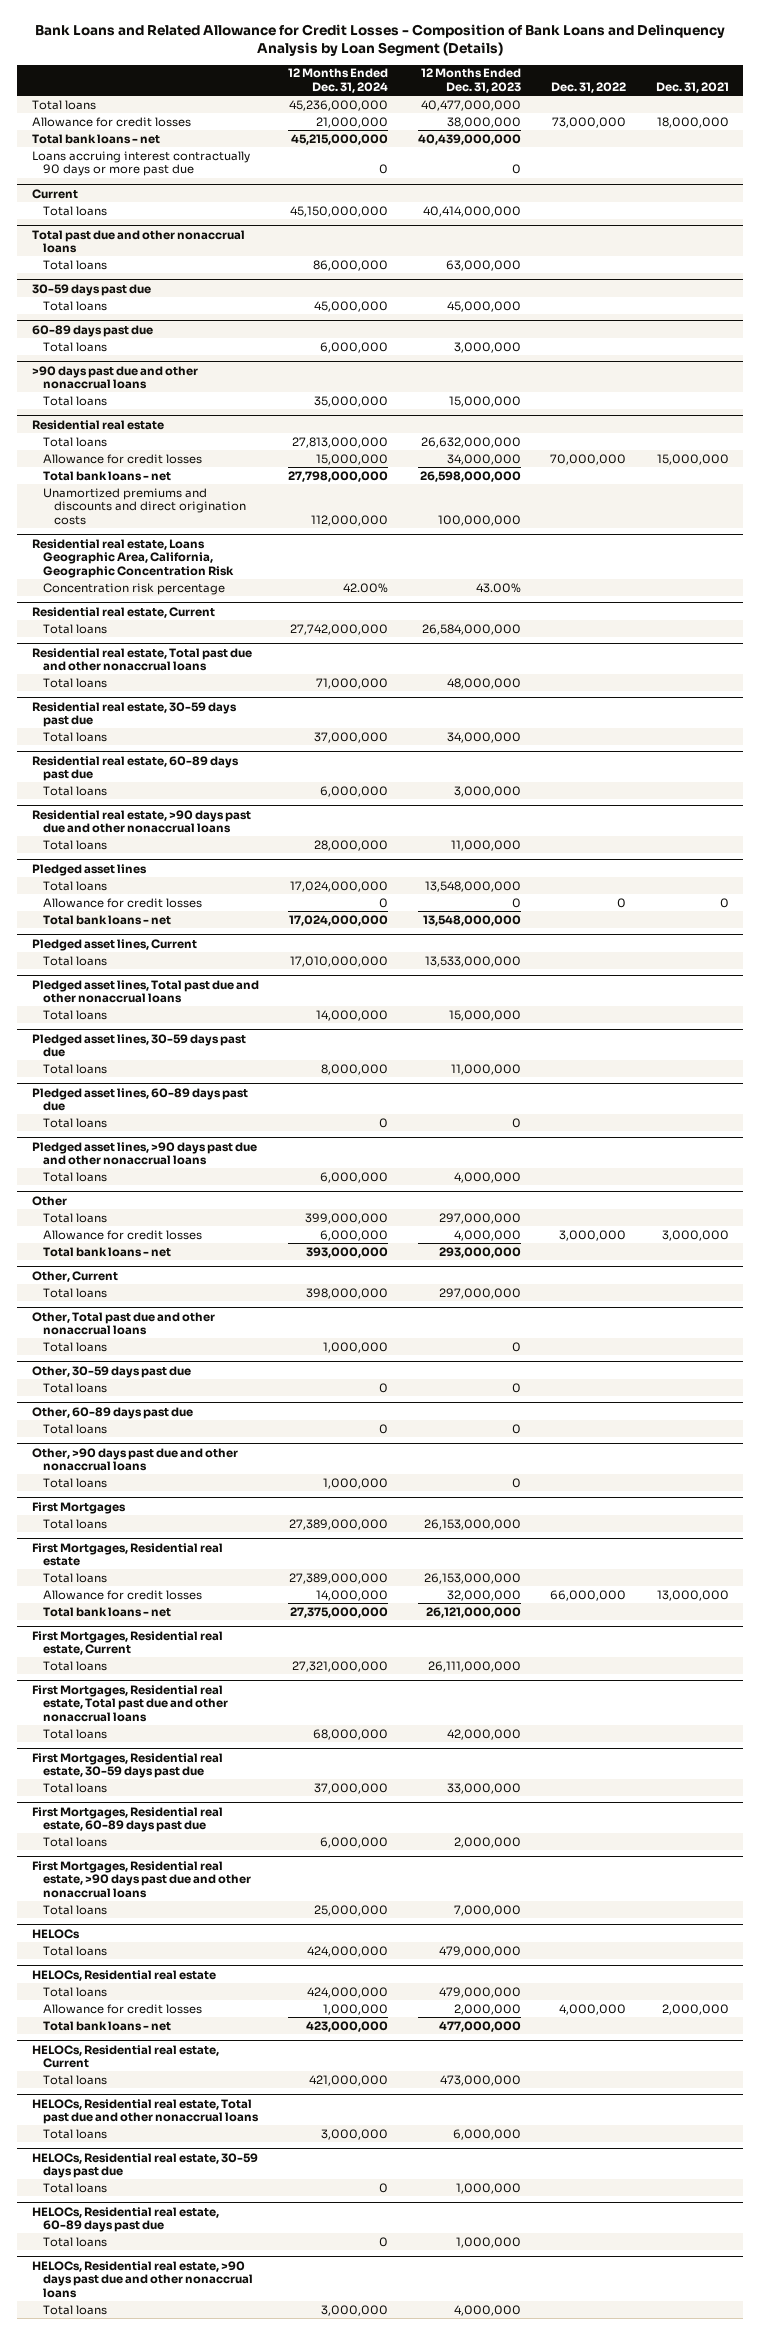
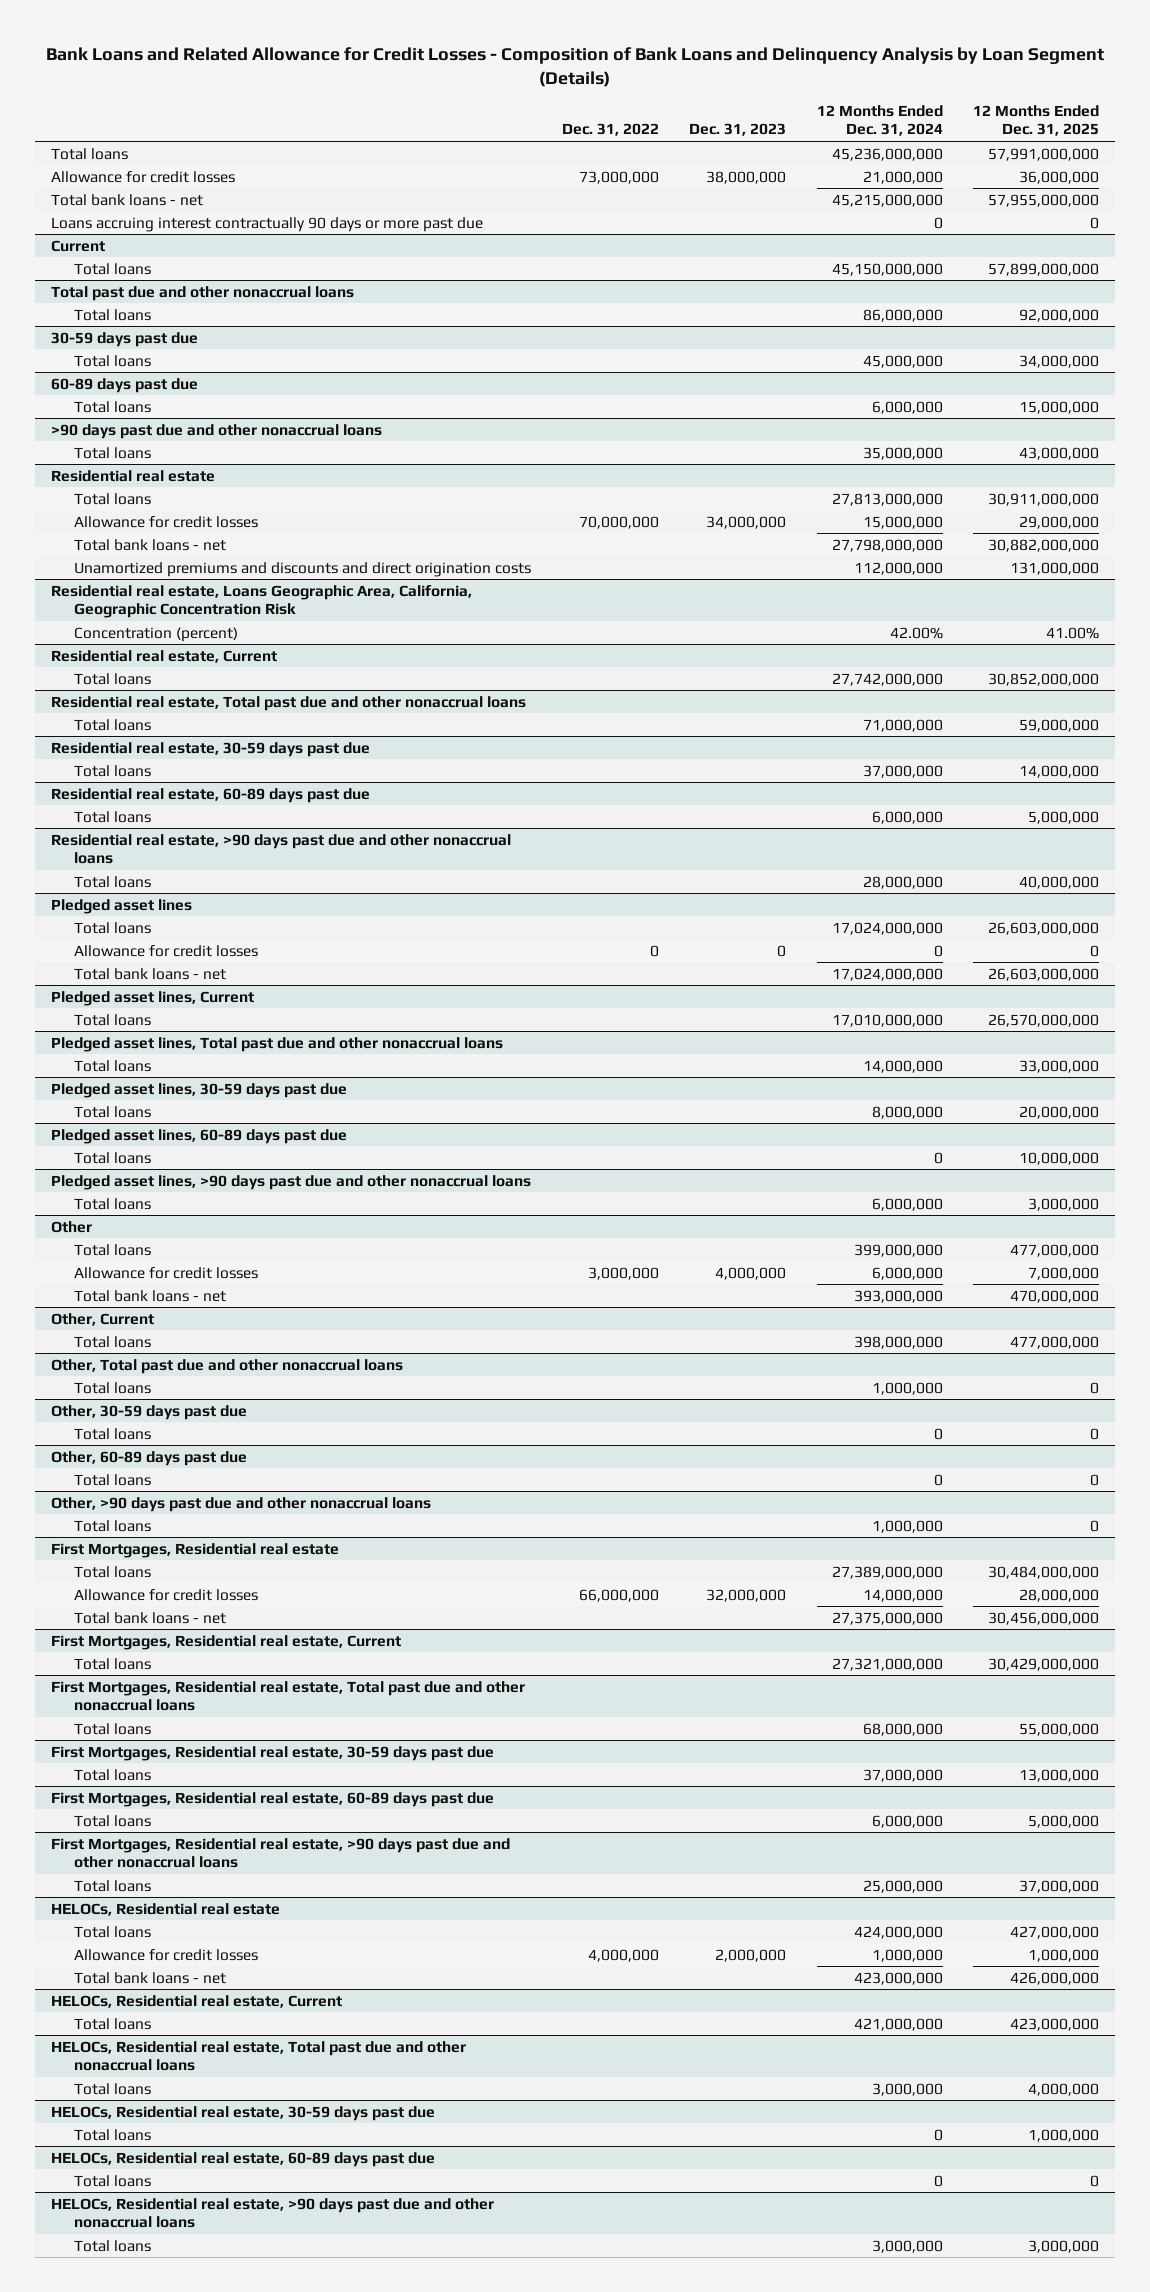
- | 12 Months Ended Dec. 31, 2024 | 12 Months Ended Dec. 31, 2023 | Dec. 31, 2022 | Dec. 31, 2021
+ | Dec. 31, 2022 | Dec. 31, 2023 | 12 Months Ended Dec. 31, 2024 | 12 Months Ended Dec. 31, 2025
@ Residential real estate, Loans Geographic Area, California, Geographic Concentration Risk
- Concentration risk percentage | 42.00% | 43.00% | |
+ Concentration (percent) | | | 42.00% | 41.00%
- First Mortgages
- Total loans | 27,389,000,000 | 26,153,000,000 | |
- HELOCs
- Total loans | 424,000,000 | 479,000,000 | |

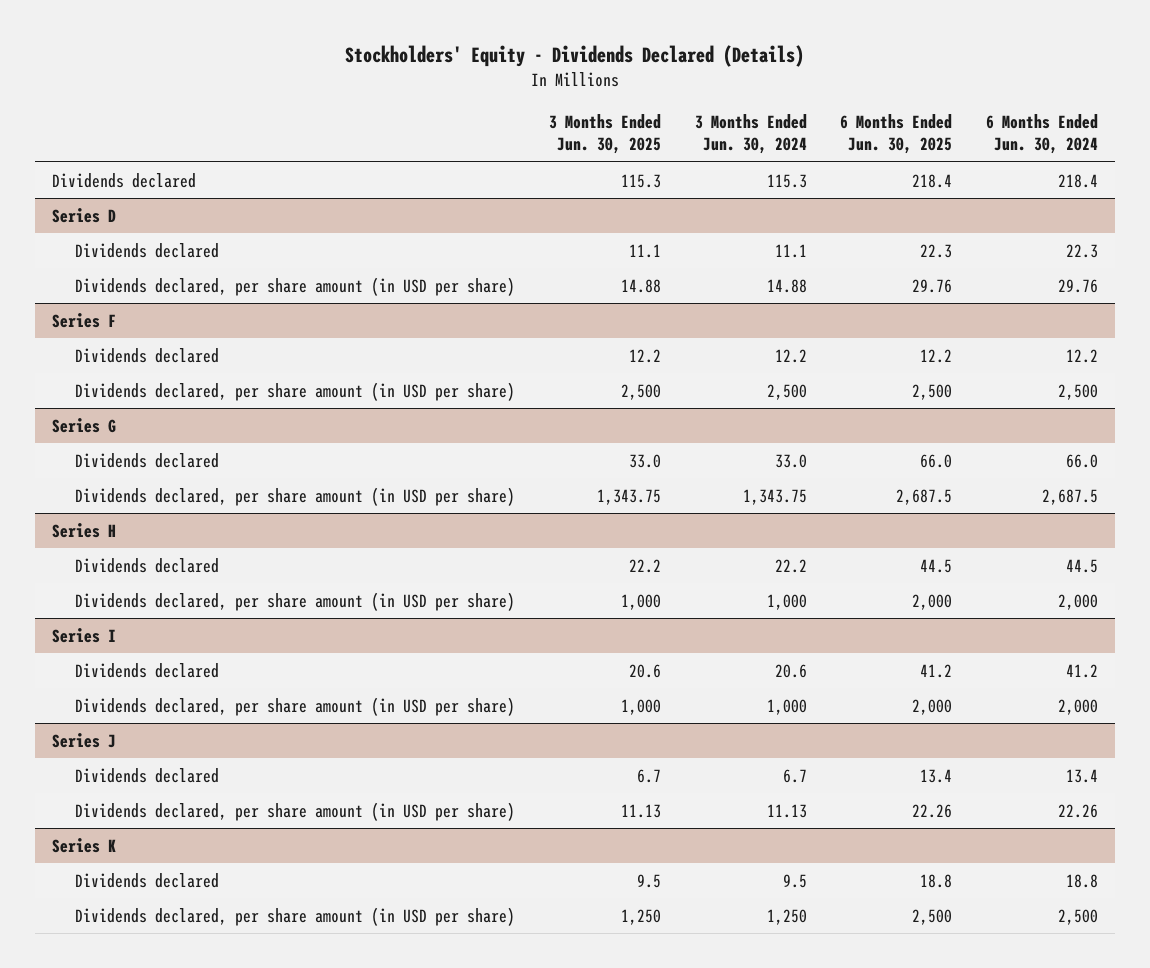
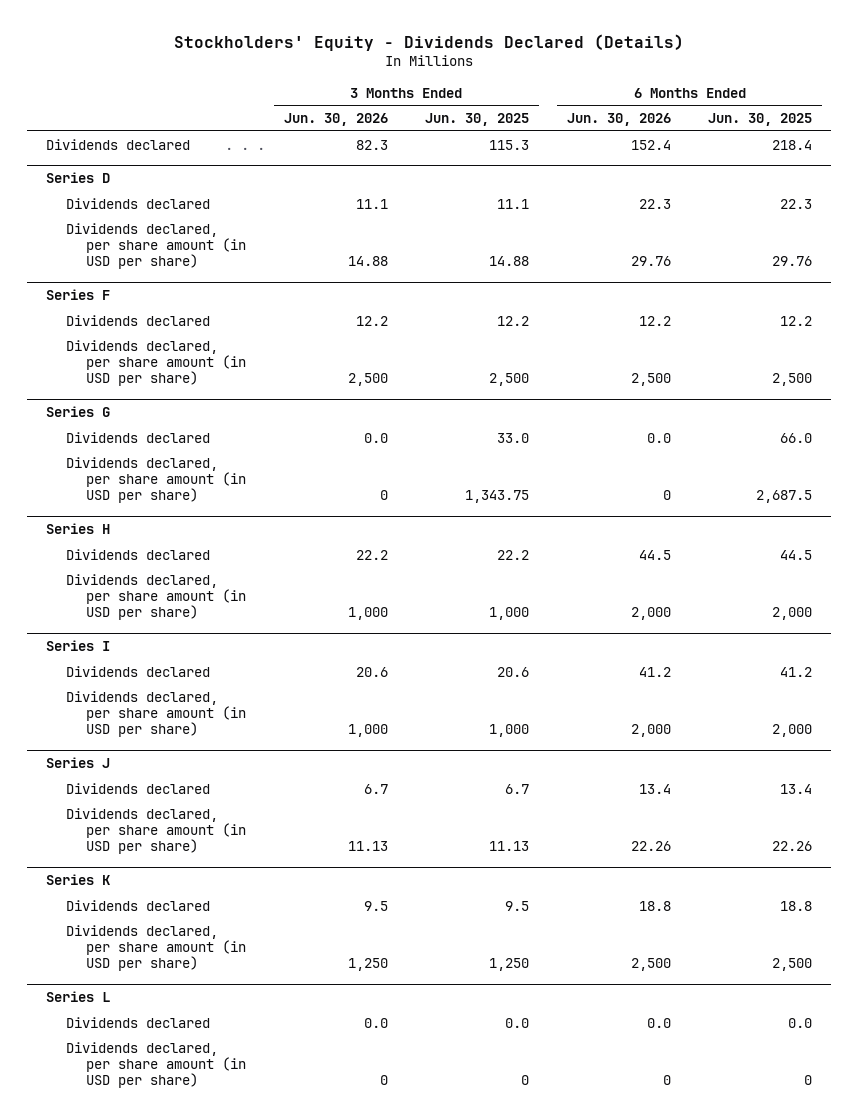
- | 3 Months Ended Jun. 30, 2025 | 3 Months Ended Jun. 30, 2024 | 6 Months Ended Jun. 30, 2025 | 6 Months Ended Jun. 30, 2024
+ | 3 Months Ended Jun. 30, 2026 | 3 Months Ended Jun. 30, 2025 | 6 Months Ended Jun. 30, 2026 | 6 Months Ended Jun. 30, 2025
+ Series L
+ Dividends declared | 0.0 | 0.0 | 0.0 | 0.0
+ Dividends declared, per share amount (in USD per share) | 0 | 0 | 0 | 0

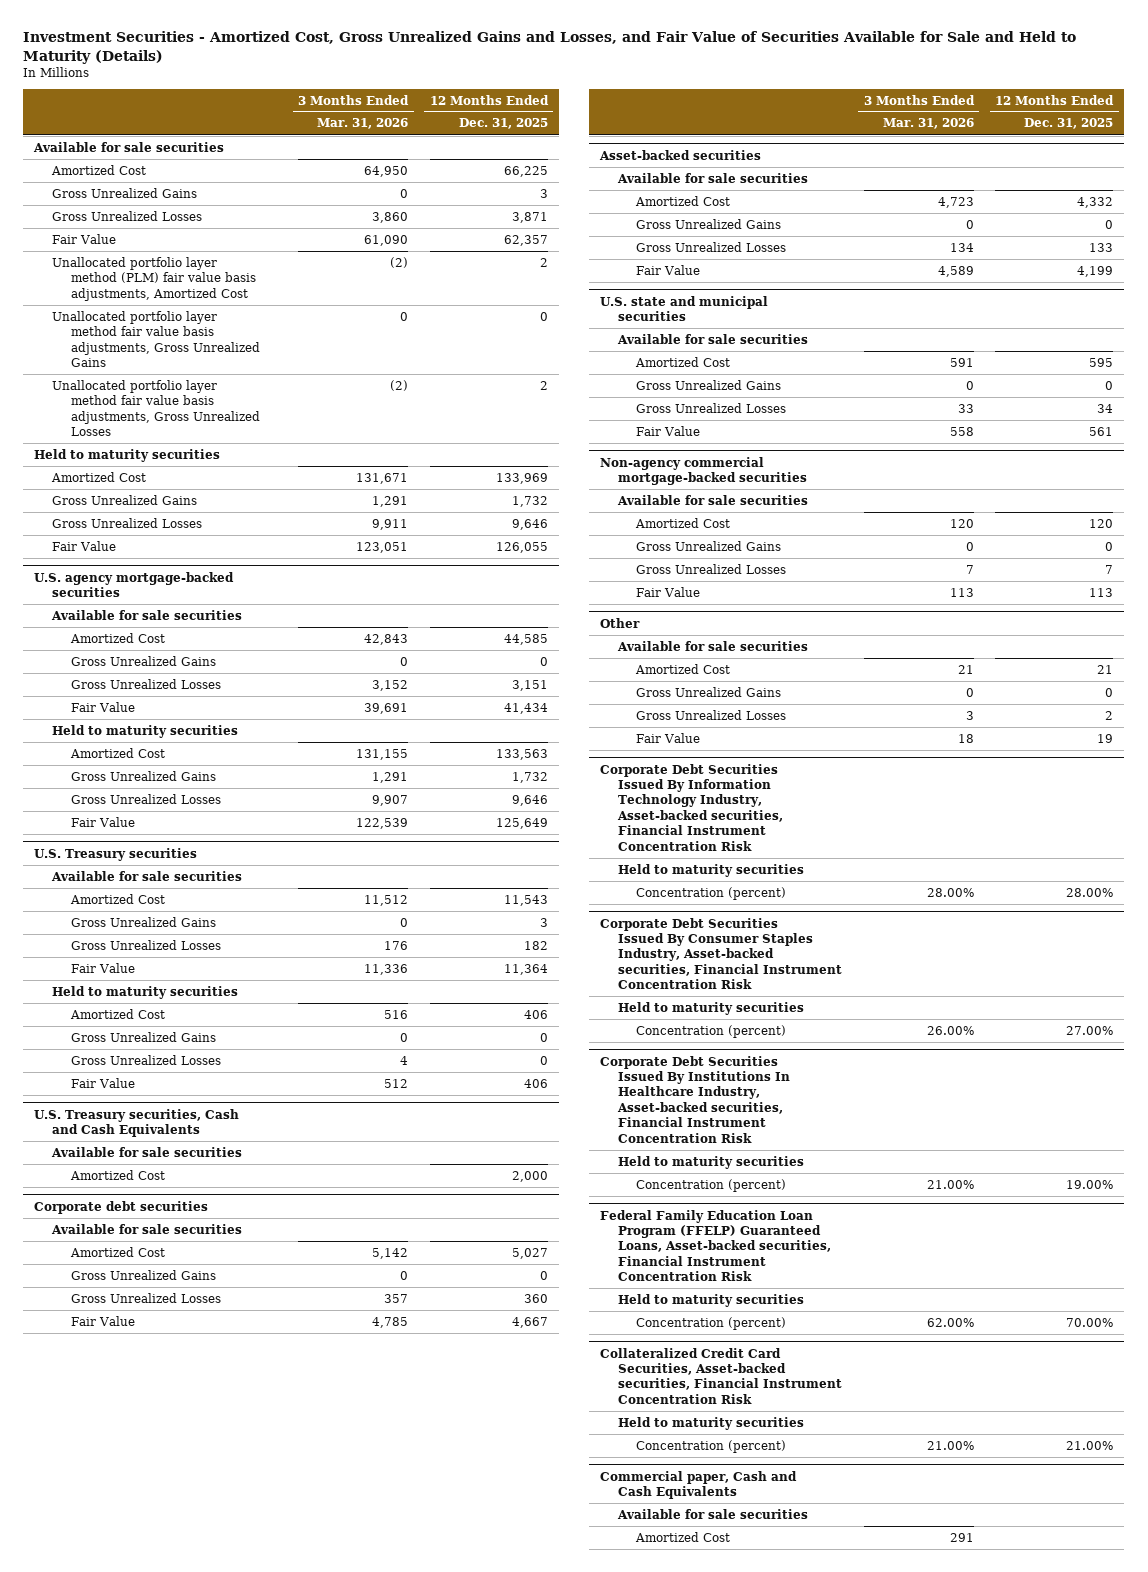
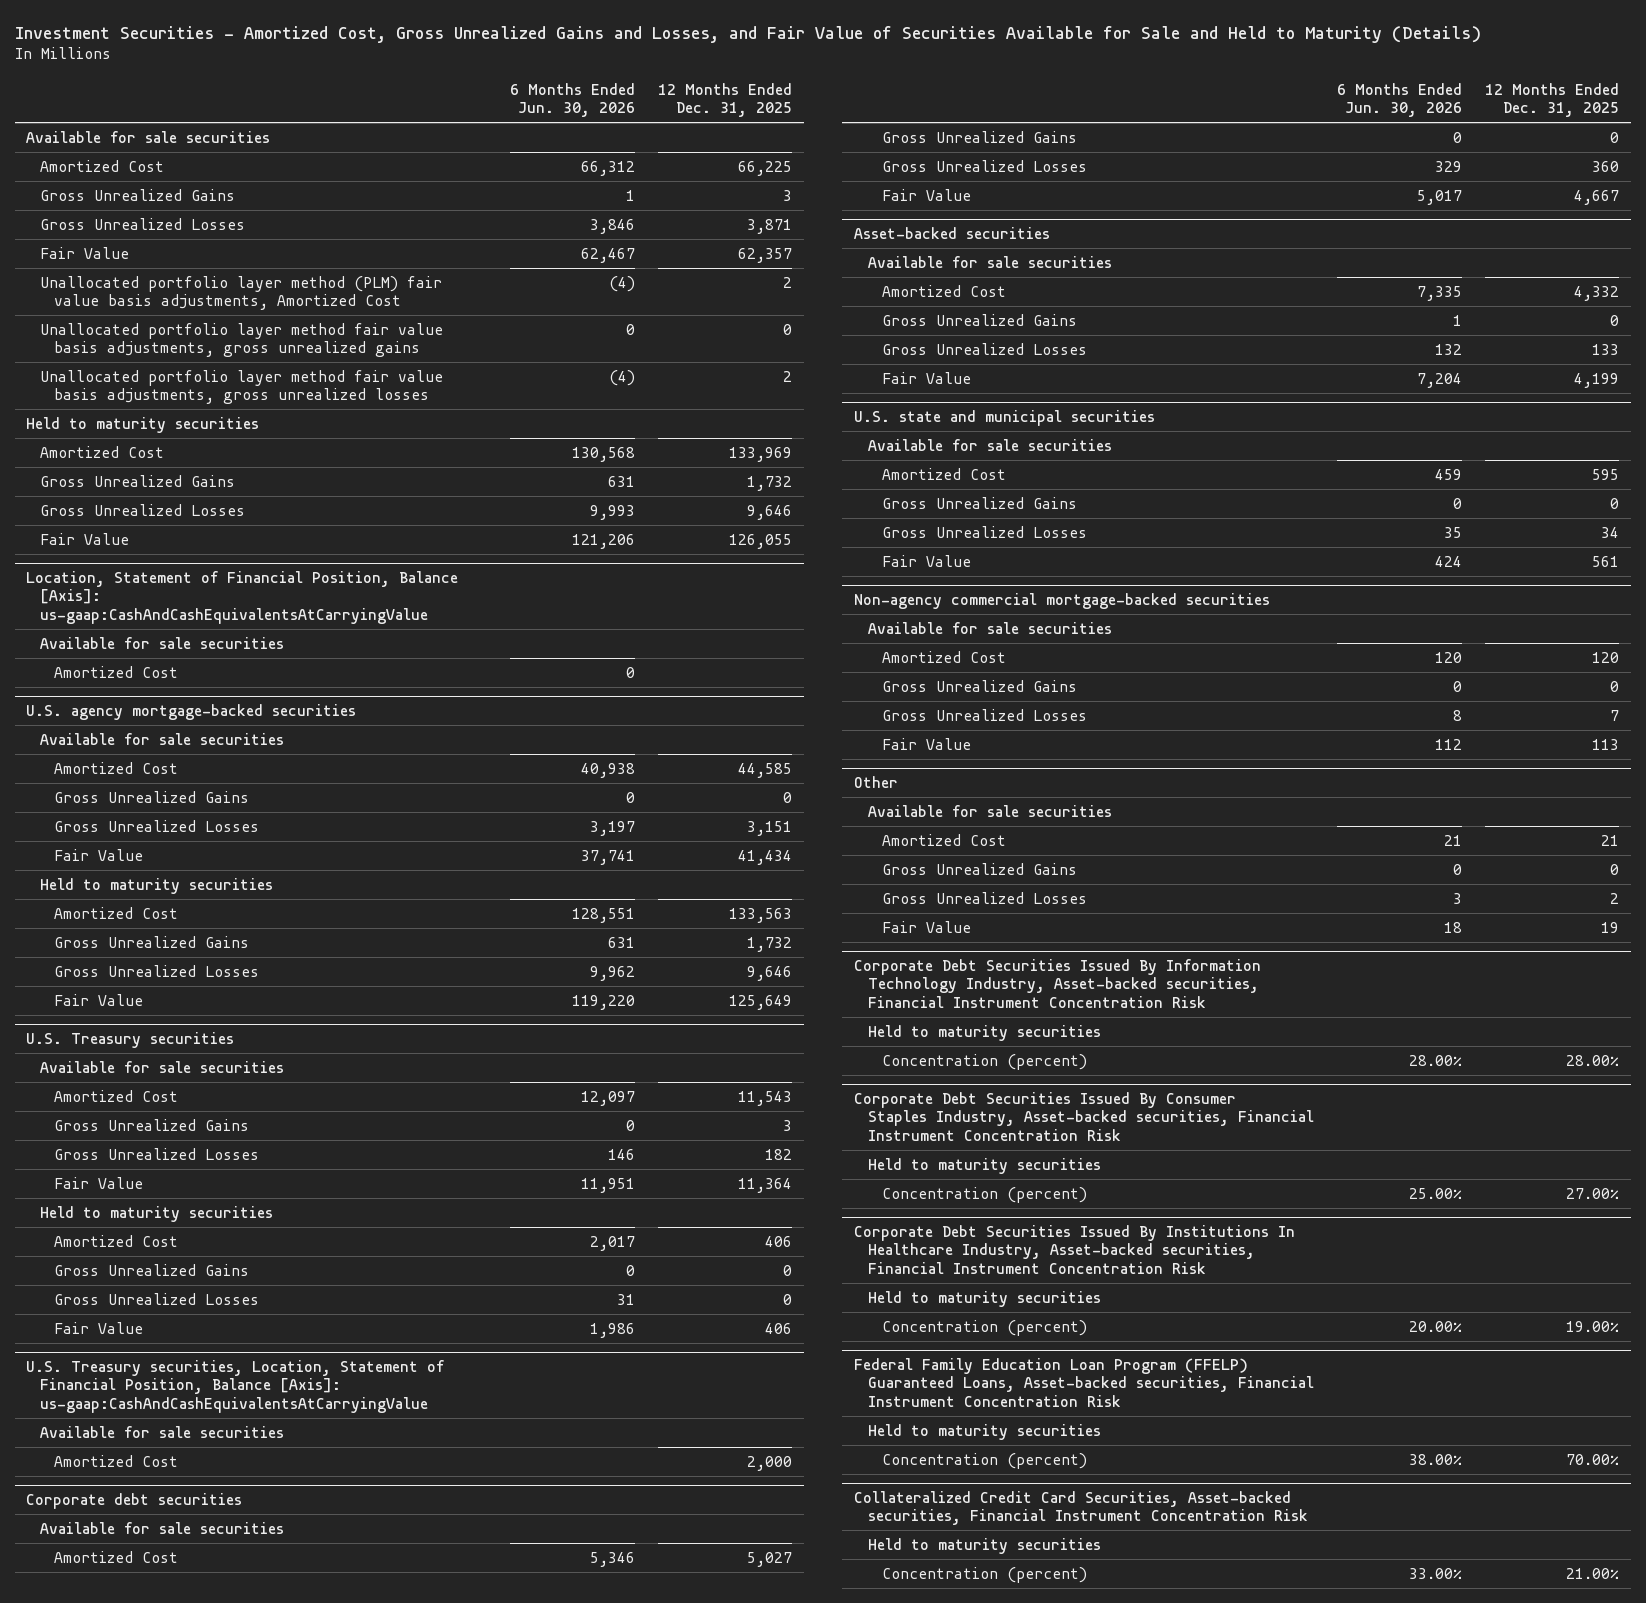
- | 3 Months Ended Mar. 31, 2026 | 12 Months Ended Dec. 31, 2025
+ | 6 Months Ended Jun. 30, 2026 | 12 Months Ended Dec. 31, 2025
- Unallocated portfolio layer method fair value basis adjustments, Gross Unrealized Gains | 0 | 0
- Unallocated portfolio layer method fair value basis adjustments, Gross Unrealized Losses | (2) | 2
+ Unallocated portfolio layer method fair value basis adjustments, gross unrealized gains | 0 | 0
+ Unallocated portfolio layer method fair value basis adjustments, gross unrealized losses | (4) | 2
+ Location, Statement of Financial Position, Balance [Axis]: us-gaap:CashAndCashEquivalentsAtCarryingValue
+ Available for sale securities
+ Amortized Cost | 0 |
- U.S. Treasury securities, Cash and Cash Equivalents
+ U.S. Treasury securities, Location, Statement of Financial Position, Balance [Axis]: us-gaap:CashAndCashEquivalentsAtCarryingValue
- Commercial paper, Cash and Cash Equivalents
- Available for sale securities
- Amortized Cost | 291 |

